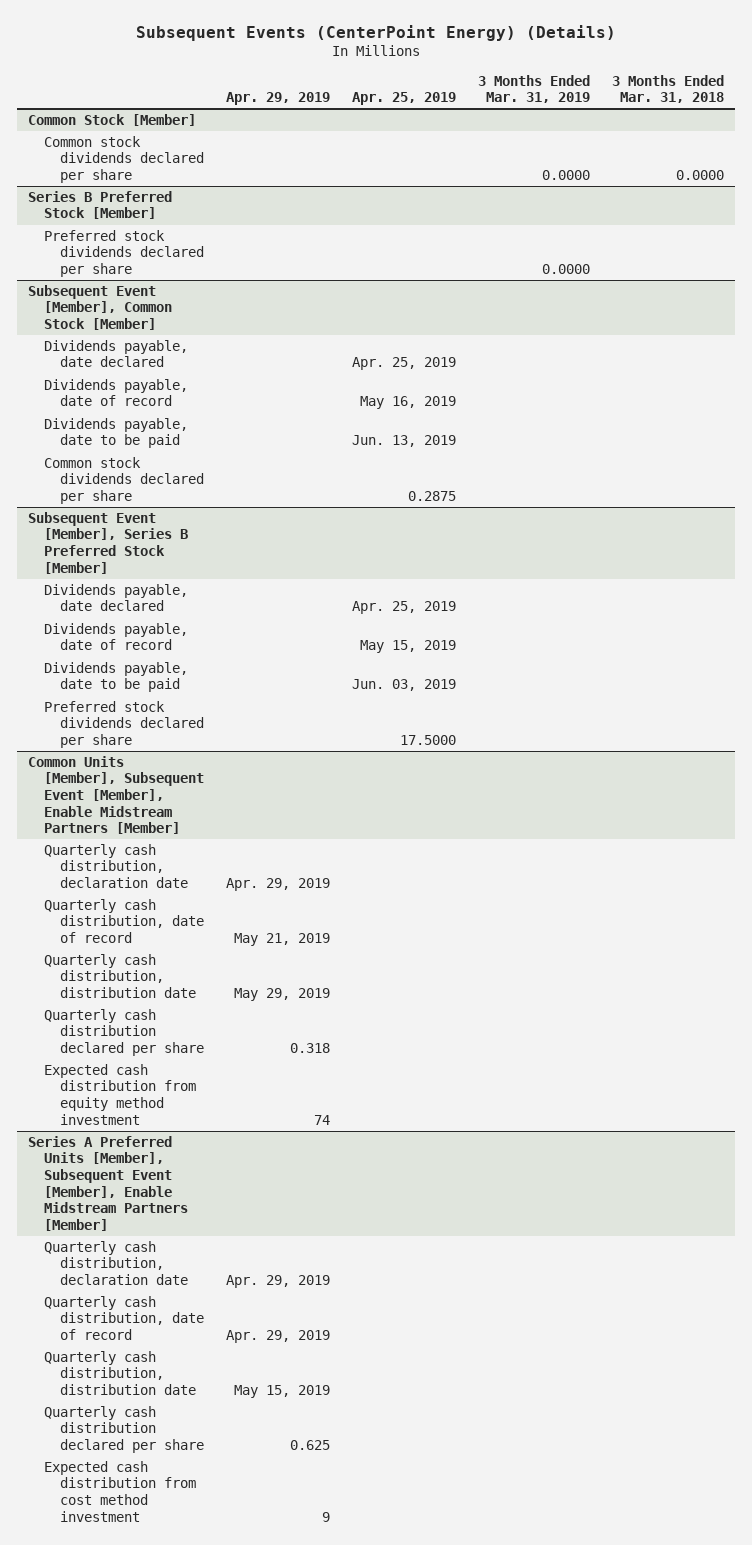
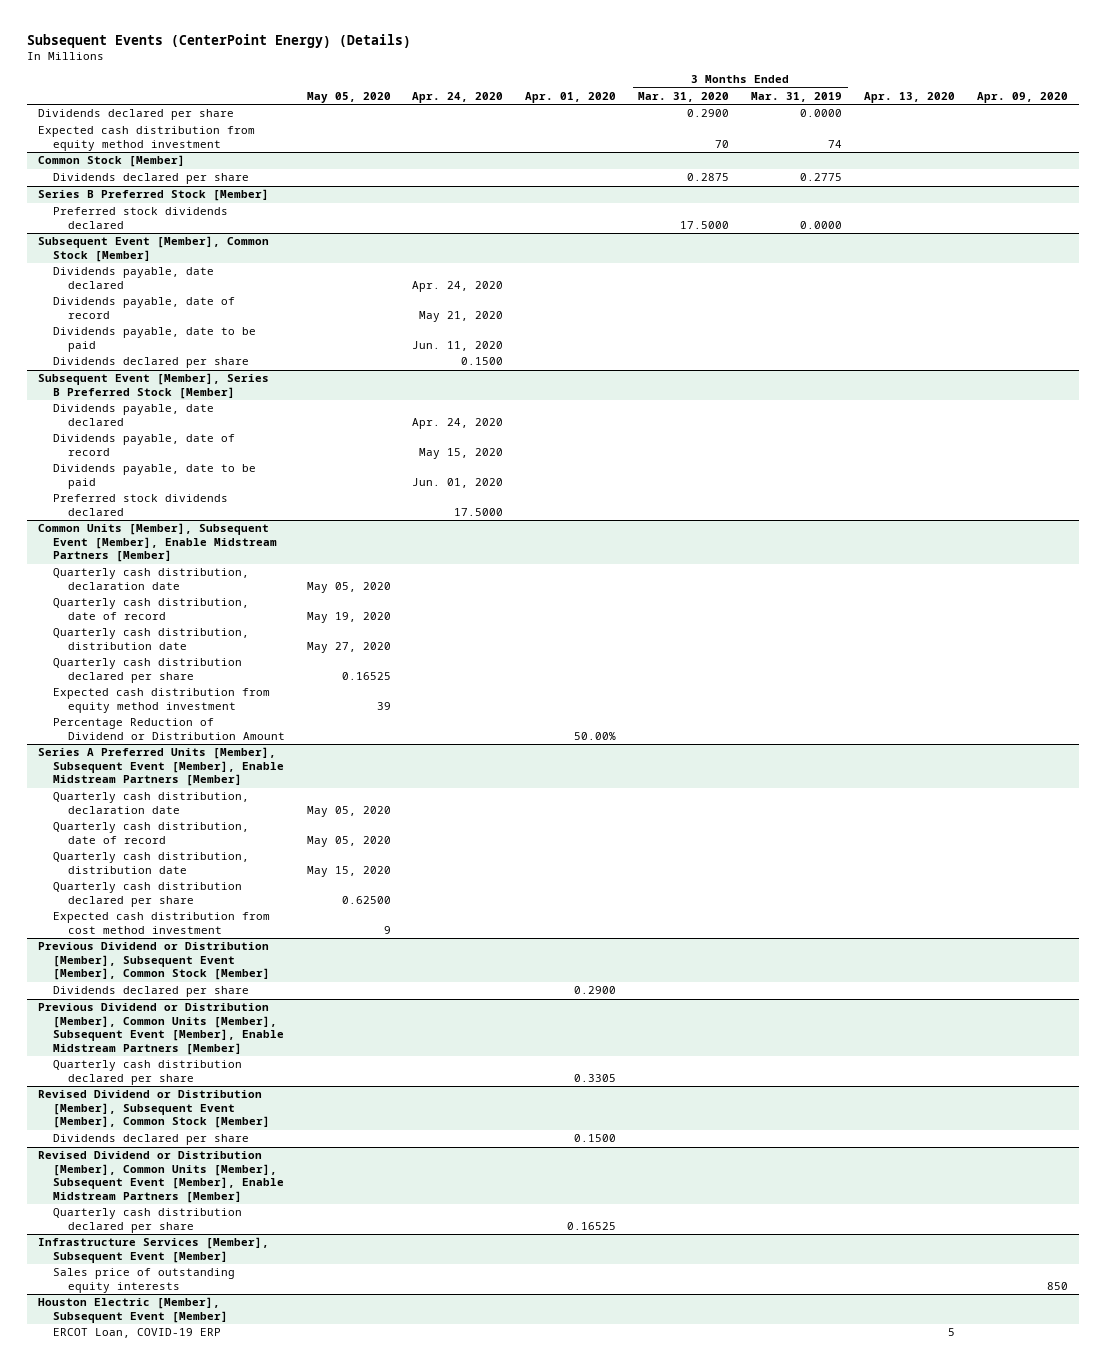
- | Apr. 29, 2019 | Apr. 25, 2019 | 3 Months Ended Mar. 31, 2019 | 3 Months Ended Mar. 31, 2018
+ | May 05, 2020 | Apr. 24, 2020 | Apr. 01, 2020 | 3 Months Ended Mar. 31, 2020 | 3 Months Ended Mar. 31, 2019 | Apr. 13, 2020 | Apr. 09, 2020
+ Dividends declared per share | | | | 0.2900 | 0.0000 | |
+ Expected cash distribution from equity method investment | | | | 70 | 74 | |
@ Common Stock [Member]
- Common stock dividends declared per share | | | 0.0000 | 0.0000
+ Dividends declared per share | | | | 0.2875 | 0.2775 | |
@ Series B Preferred Stock [Member]
- Preferred stock dividends declared per share | | | 0.0000 |
+ Preferred stock dividends declared | | | | 17.5000 | 0.0000 | |
@ Subsequent Event [Member], Common Stock [Member]
- Common stock dividends declared per share | | 0.2875 | |
+ Dividends declared per share | | 0.1500 | | | | |
@ Subsequent Event [Member], Series B Preferred Stock [Member]
- Preferred stock dividends declared per share | | 17.5000 | |
+ Preferred stock dividends declared | | 17.5000 | | | | |
@ Common Units [Member], Subsequent Event [Member], Enable Midstream Partners [Member]
+ Percentage Reduction of Dividend or Distribution Amount | | | 50.00% | | | |
+ Previous Dividend or Distribution [Member], Subsequent Event [Member], Common Stock [Member]
+ Dividends declared per share | | | 0.2900 | | | |
+ Previous Dividend or Distribution [Member], Common Units [Member], Subsequent Event [Member], Enable Midstream Partners [Member]
+ Quarterly cash distribution declared per share | | | 0.3305 | | | |
+ Revised Dividend or Distribution [Member], Subsequent Event [Member], Common Stock [Member]
+ Dividends declared per share | | | 0.1500 | | | |
+ Revised Dividend or Distribution [Member], Common Units [Member], Subsequent Event [Member], Enable Midstream Partners [Member]
+ Quarterly cash distribution declared per share | | | 0.16525 | | | |
+ Infrastructure Services [Member], Subsequent Event [Member]
+ Sales price of outstanding equity interests | | | | | | | 850
+ Houston Electric [Member], Subsequent Event [Member]
+ ERCOT Loan, COVID-19 ERP | | | | | | 5 |

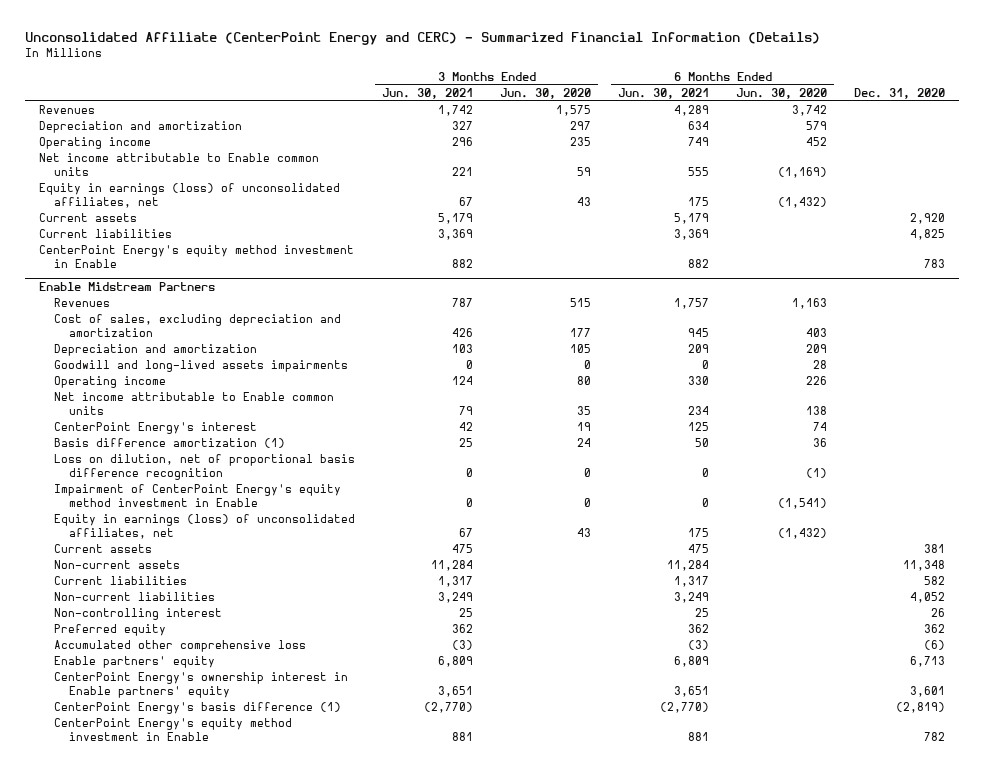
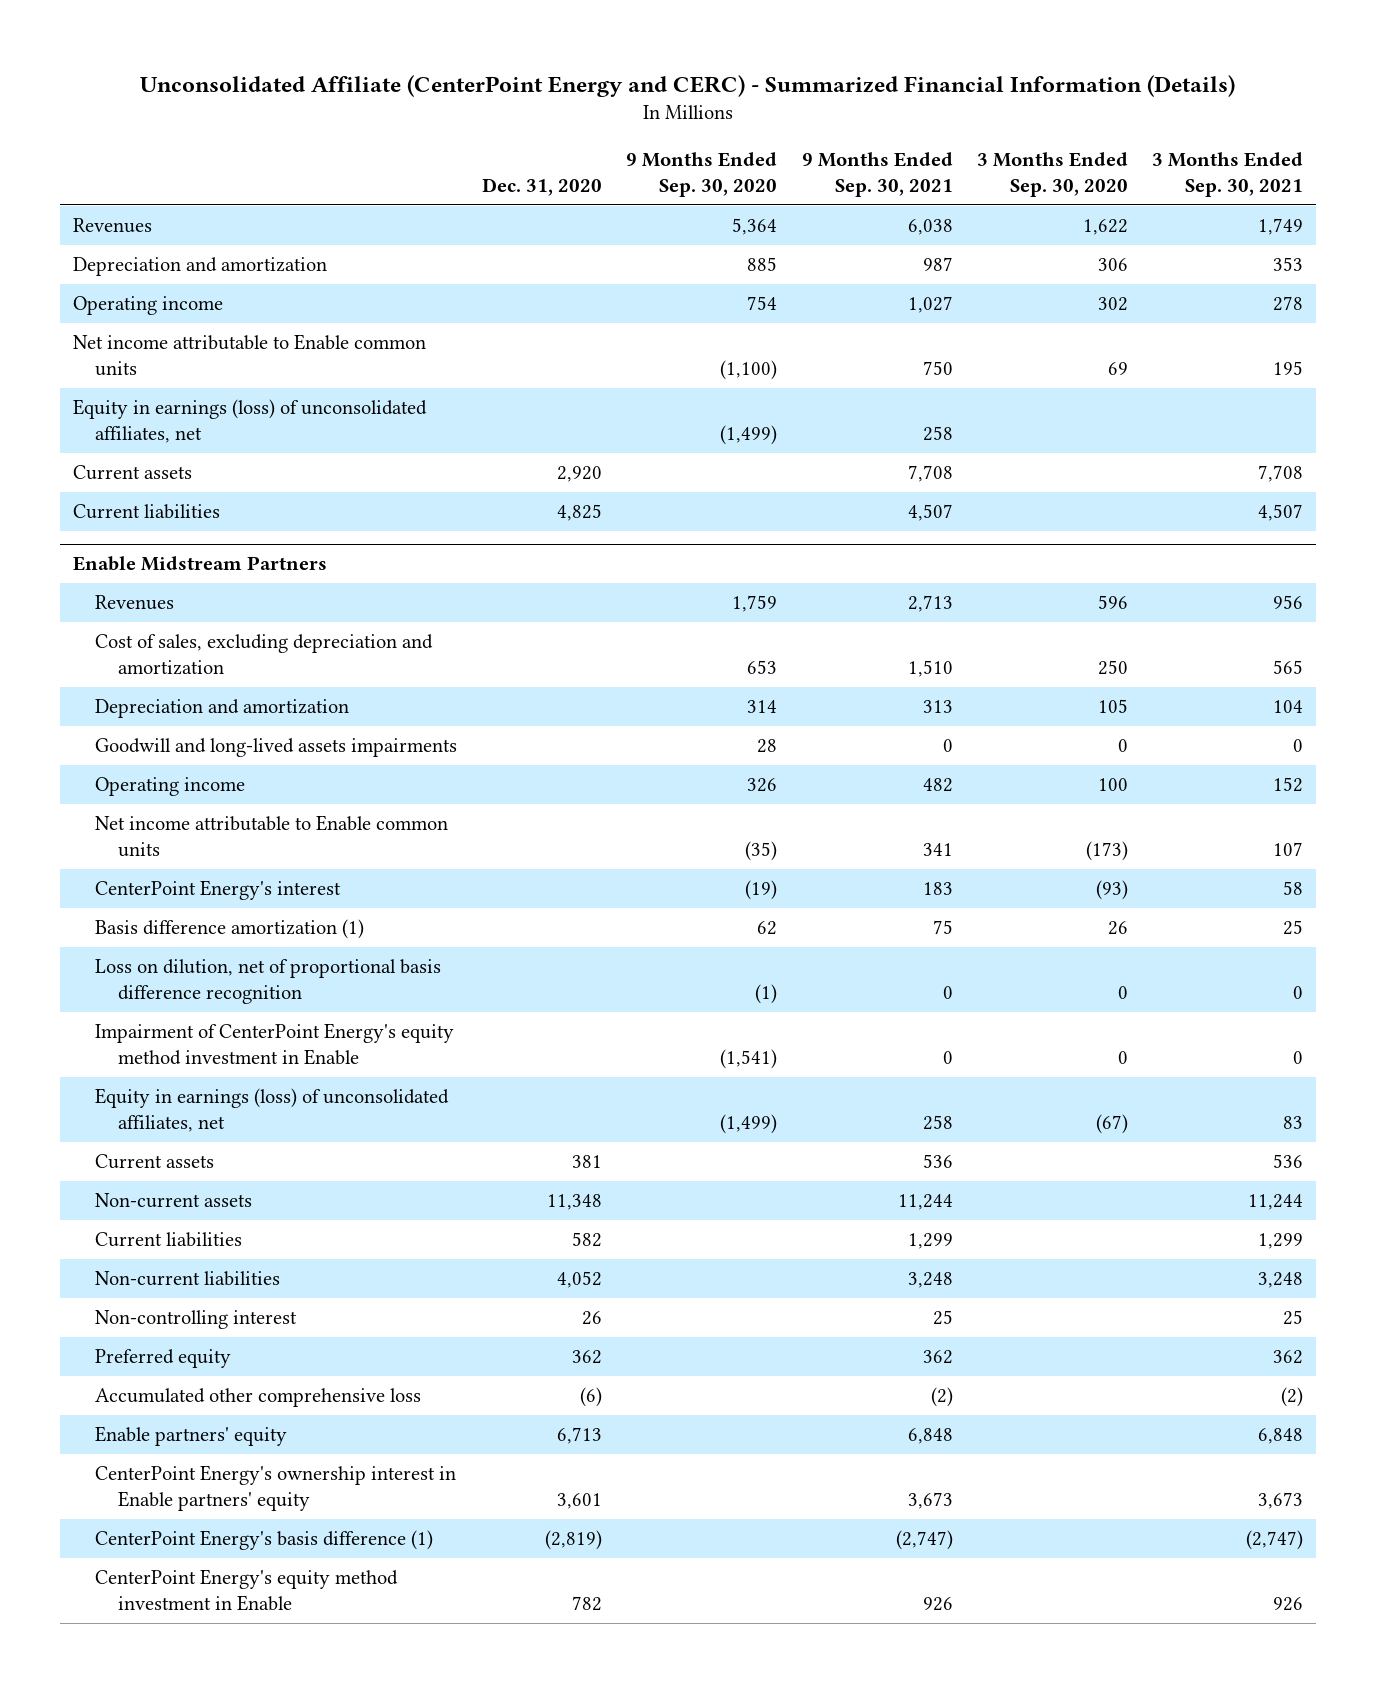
- | 3 Months Ended Jun. 30, 2021 | 3 Months Ended Jun. 30, 2020 | 6 Months Ended Jun. 30, 2021 | 6 Months Ended Jun. 30, 2020 | Dec. 31, 2020
+ | Dec. 31, 2020 | 9 Months Ended Sep. 30, 2020 | 9 Months Ended Sep. 30, 2021 | 3 Months Ended Sep. 30, 2020 | 3 Months Ended Sep. 30, 2021
- CenterPoint Energy's equity method investment in Enable | 882 | | 882 | | 783

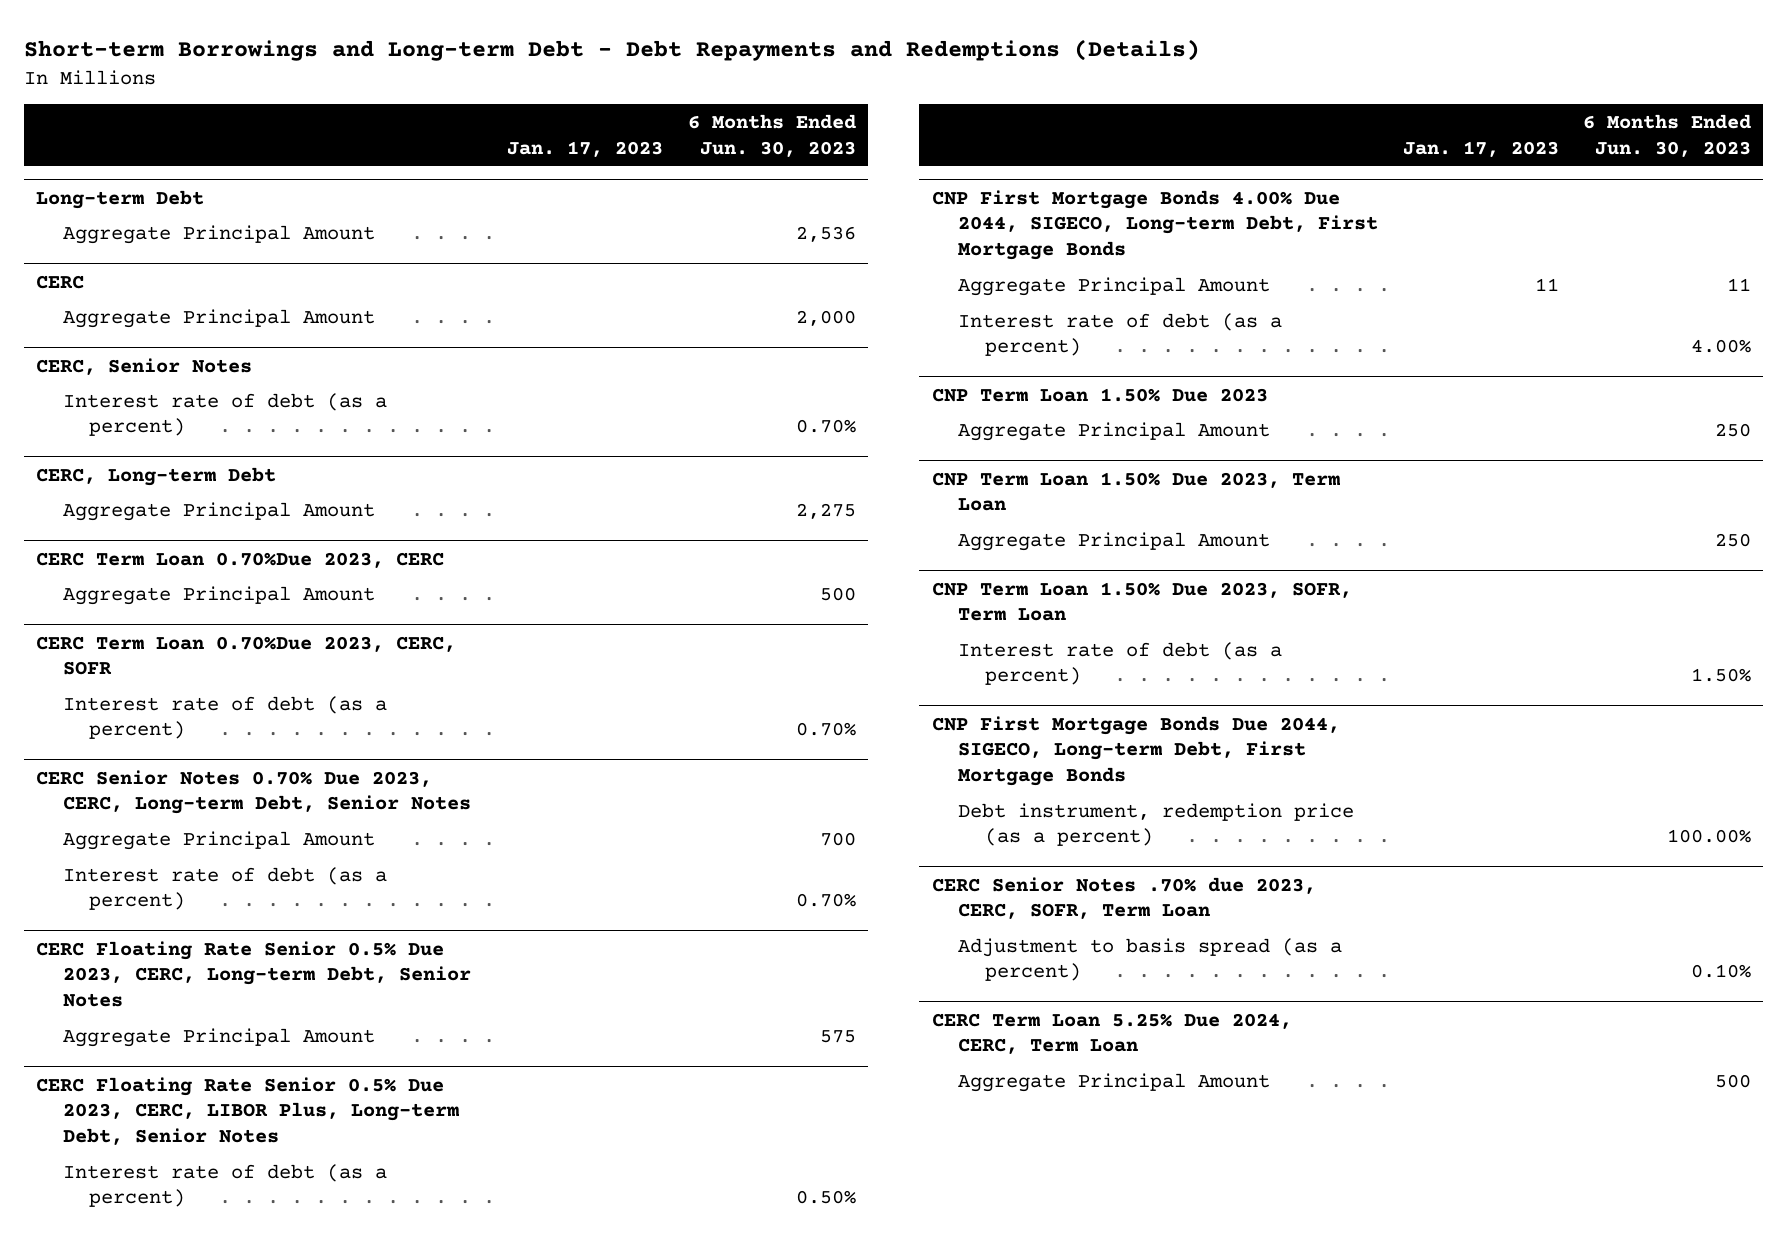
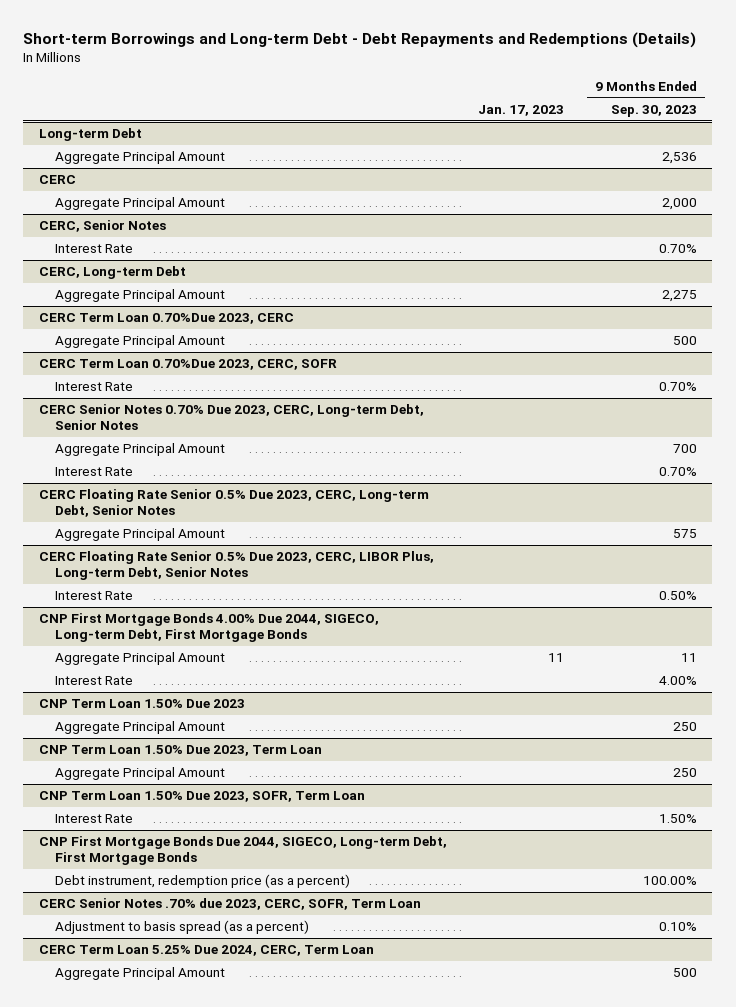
- | Jan. 17, 2023 | 6 Months Ended Jun. 30, 2023
+ | Jan. 17, 2023 | 9 Months Ended Sep. 30, 2023
@ CERC, Senior Notes
- Interest rate of debt (as a percent) | | 0.70%
+ Interest Rate | | 0.70%
@ CERC Term Loan 0.70%Due 2023, CERC, SOFR
- Interest rate of debt (as a percent) | | 0.70%
+ Interest Rate | | 0.70%
@ CERC Senior Notes 0.70% Due 2023, CERC, Long-term Debt, Senior Notes
- Interest rate of debt (as a percent) | | 0.70%
+ Interest Rate | | 0.70%
@ CERC Floating Rate Senior 0.5% Due 2023, CERC, LIBOR Plus, Long-term Debt, Senior Notes
- Interest rate of debt (as a percent) | | 0.50%
+ Interest Rate | | 0.50%
@ CNP First Mortgage Bonds 4.00% Due 2044, SIGECO, Long-term Debt, First Mortgage Bonds
- Interest rate of debt (as a percent) | | 4.00%
+ Interest Rate | | 4.00%
@ CNP Term Loan 1.50% Due 2023, SOFR, Term Loan
- Interest rate of debt (as a percent) | | 1.50%
+ Interest Rate | | 1.50%

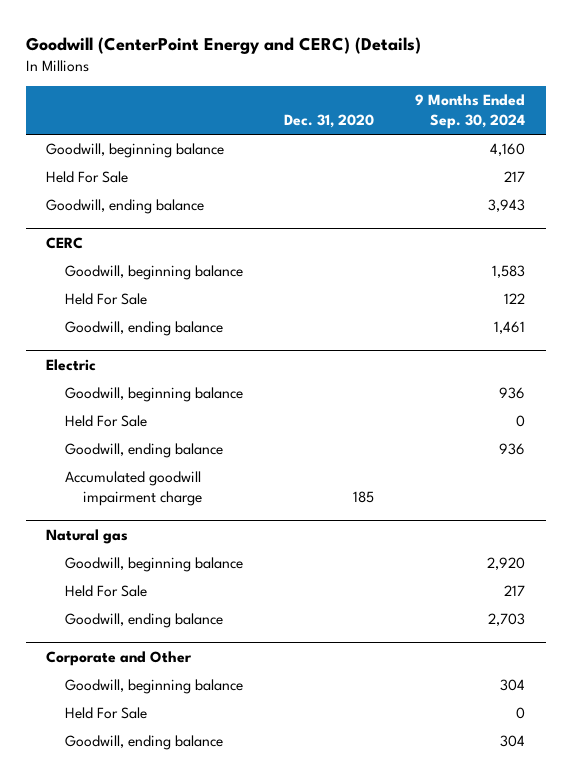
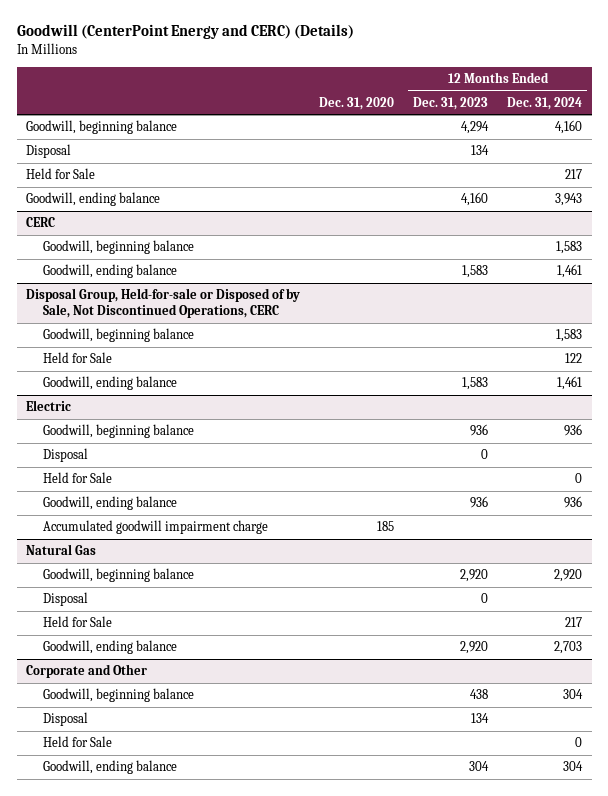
- | Dec. 31, 2020 | 9 Months Ended Sep. 30, 2024
+ | Dec. 31, 2020 | 12 Months Ended Dec. 31, 2023 | 12 Months Ended Dec. 31, 2024
- Held For Sale | | 217
+ Disposal | | 134 |
+ Held for Sale | | | 217
@ CERC
- Held For Sale | | 122
+ Disposal Group, Held-for-sale or Disposed of by Sale, Not Discontinued Operations, CERC
+ Goodwill, beginning balance | | | 1,583
+ Held for Sale | | | 122
+ Goodwill, ending balance | | 1,583 | 1,461
@ Electric
- Held For Sale | | 0
+ Disposal | | 0 |
+ Held for Sale | | | 0
- Natural gas
+ Natural Gas
- Held For Sale | | 217
+ Disposal | | 0 |
+ Held for Sale | | | 217
@ Corporate and Other
- Held For Sale | | 0
+ Disposal | | 134 |
+ Held for Sale | | | 0

